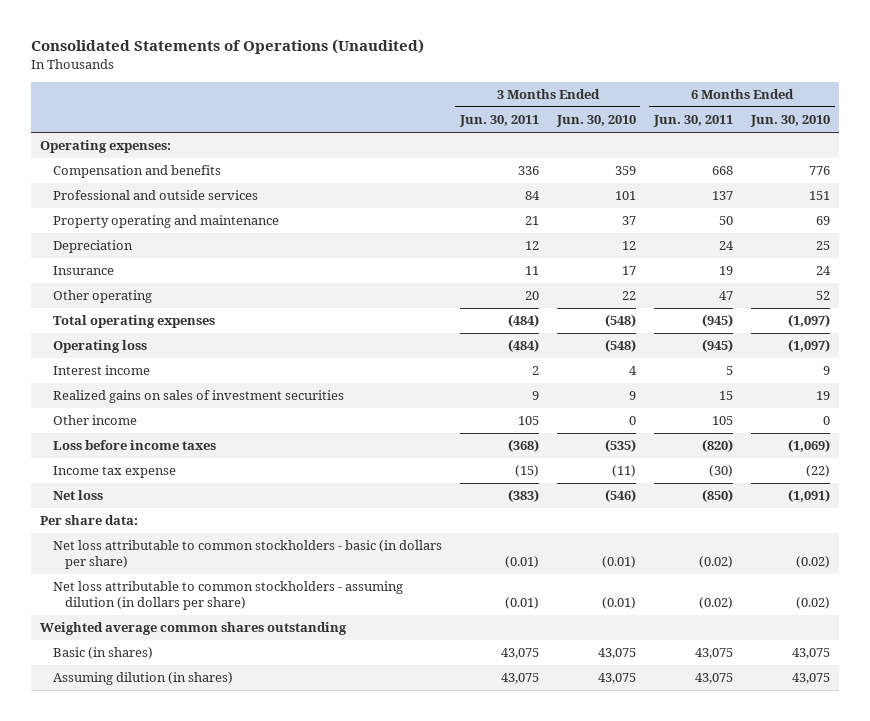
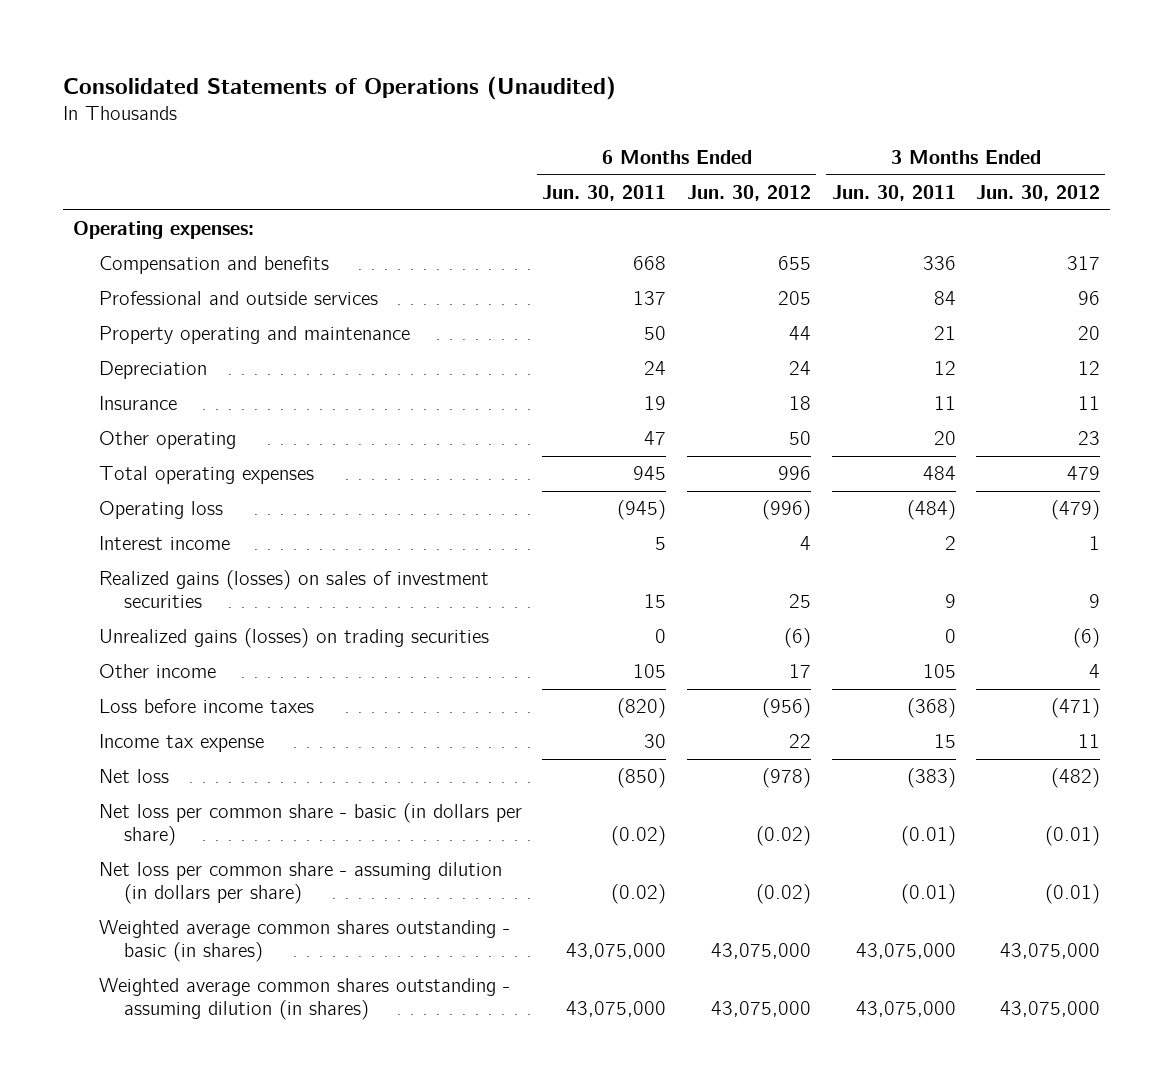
- | 3 Months Ended Jun. 30, 2011 | 3 Months Ended Jun. 30, 2010 | 6 Months Ended Jun. 30, 2011 | 6 Months Ended Jun. 30, 2010
+ | 6 Months Ended Jun. 30, 2011 | 6 Months Ended Jun. 30, 2012 | 3 Months Ended Jun. 30, 2011 | 3 Months Ended Jun. 30, 2012
- Total operating expenses | (484) | (548) | (945) | (1,097)
+ Total operating expenses | 945 | 996 | 484 | 479
- Realized gains on sales of investment securities | 9 | 9 | 15 | 19
+ Realized gains (losses) on sales of investment securities | 15 | 25 | 9 | 9
+ Unrealized gains (losses) on trading securities | 0 | (6) | 0 | (6)
- Income tax expense | (15) | (11) | (30) | (22)
+ Income tax expense | 30 | 22 | 15 | 11
- Per share data:
- Net loss attributable to common stockholders - basic (in dollars per share) | (0.01) | (0.01) | (0.02) | (0.02)
- Net loss attributable to common stockholders - assuming dilution (in dollars per share) | (0.01) | (0.01) | (0.02) | (0.02)
- Weighted average common shares outstanding
- Basic (in shares) | 43,075 | 43,075 | 43,075 | 43,075
- Assuming dilution (in shares) | 43,075 | 43,075 | 43,075 | 43,075
+ Net loss per common share - basic (in dollars per share) | (0.02) | (0.02) | (0.01) | (0.01)
+ Net loss per common share - assuming dilution (in dollars per share) | (0.02) | (0.02) | (0.01) | (0.01)
+ Weighted average common shares outstanding - basic (in shares) | 43,075,000 | 43,075,000 | 43,075,000 | 43,075,000
+ Weighted average common shares outstanding - assuming dilution (in shares) | 43,075,000 | 43,075,000 | 43,075,000 | 43,075,000

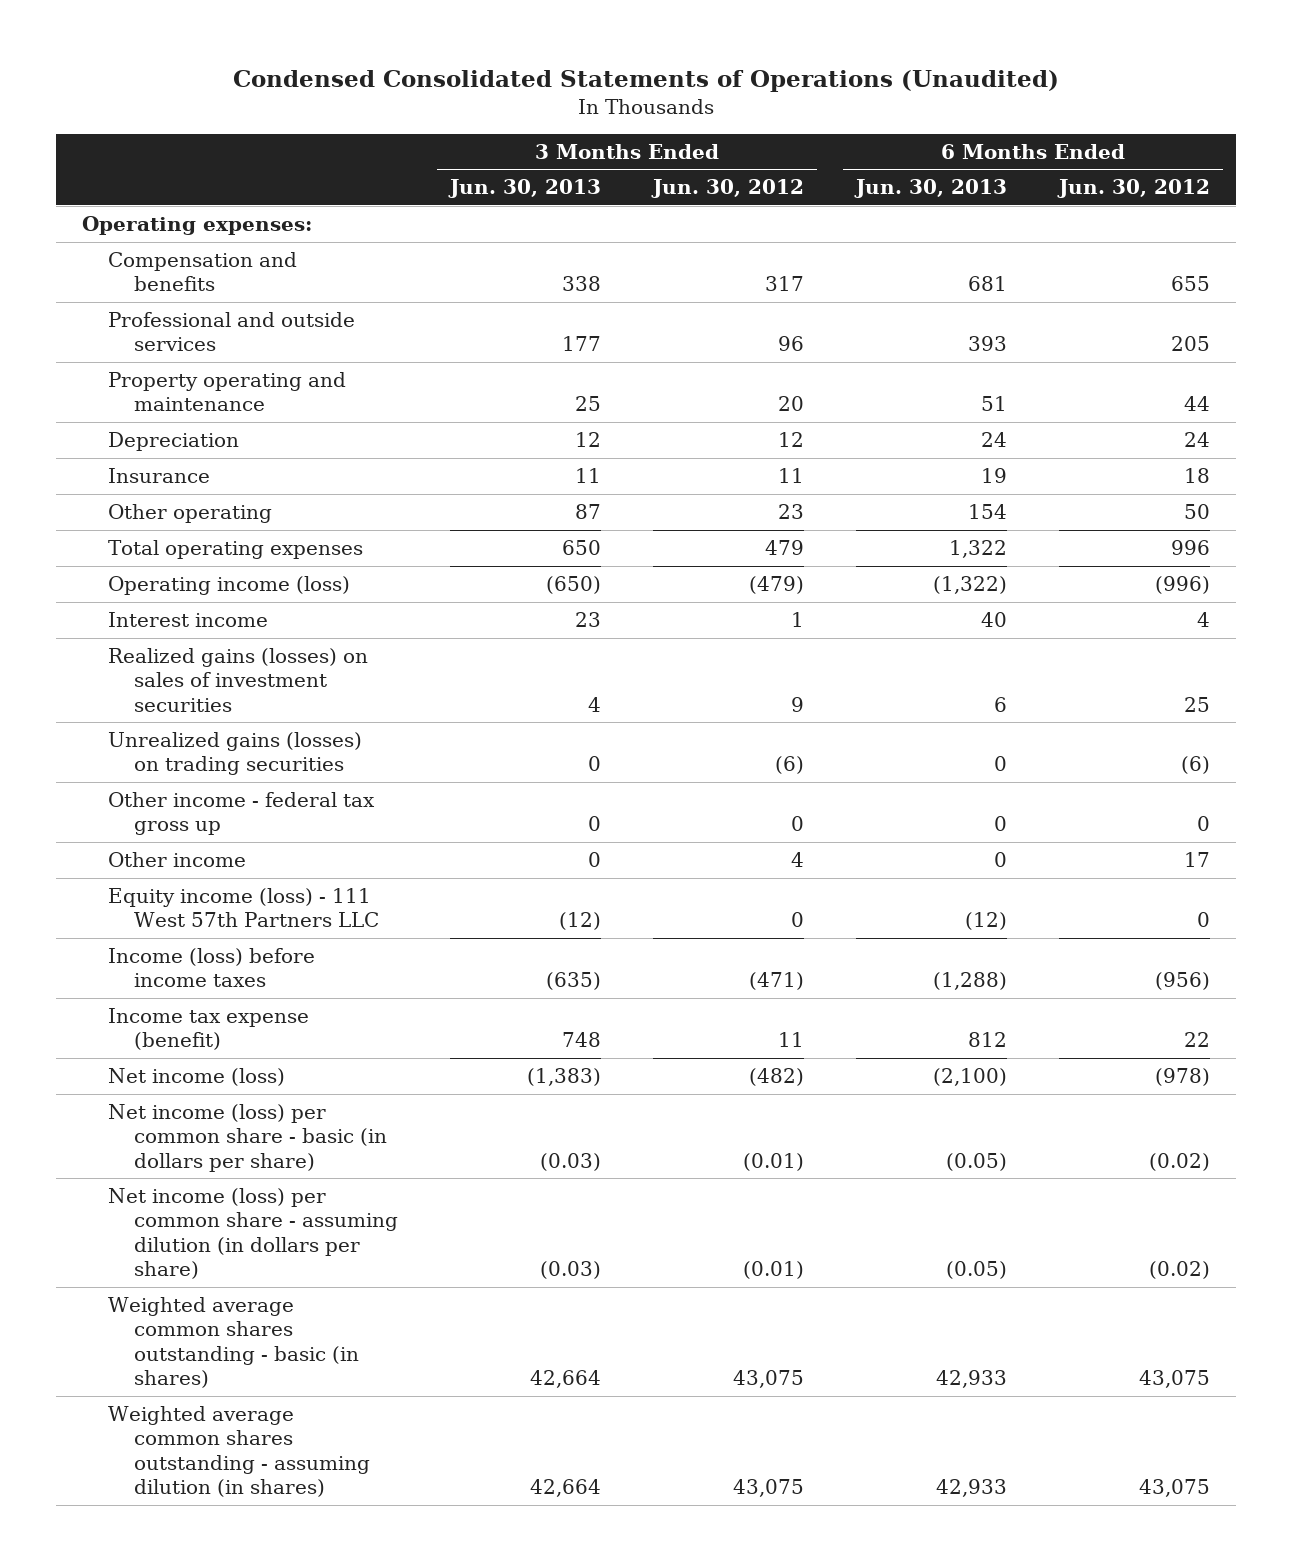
- Consolidated Statements of Operations (Unaudited)
+ Condensed Consolidated Statements of Operations (Unaudited)
- | 6 Months Ended Jun. 30, 2011 | 6 Months Ended Jun. 30, 2012 | 3 Months Ended Jun. 30, 2011 | 3 Months Ended Jun. 30, 2012
+ | 3 Months Ended Jun. 30, 2013 | 3 Months Ended Jun. 30, 2012 | 6 Months Ended Jun. 30, 2013 | 6 Months Ended Jun. 30, 2012
- Operating loss | (945) | (996) | (484) | (479)
+ Operating income (loss) | (650) | (479) | (1,322) | (996)
+ Other income - federal tax gross up | 0 | 0 | 0 | 0
- Loss before income taxes | (820) | (956) | (368) | (471)
- Income tax expense | 30 | 22 | 15 | 11
- Net loss | (850) | (978) | (383) | (482)
- Net loss per common share - basic (in dollars per share) | (0.02) | (0.02) | (0.01) | (0.01)
- Net loss per common share - assuming dilution (in dollars per share) | (0.02) | (0.02) | (0.01) | (0.01)
- Weighted average common shares outstanding - basic (in shares) | 43,075,000 | 43,075,000 | 43,075,000 | 43,075,000
- Weighted average common shares outstanding - assuming dilution (in shares) | 43,075,000 | 43,075,000 | 43,075,000 | 43,075,000
+ Equity income (loss) - 111 West 57th Partners LLC | (12) | 0 | (12) | 0
+ Income (loss) before income taxes | (635) | (471) | (1,288) | (956)
+ Income tax expense (benefit) | 748 | 11 | 812 | 22
+ Net income (loss) | (1,383) | (482) | (2,100) | (978)
+ Net income (loss) per common share - basic (in dollars per share) | (0.03) | (0.01) | (0.05) | (0.02)
+ Net income (loss) per common share - assuming dilution (in dollars per share) | (0.03) | (0.01) | (0.05) | (0.02)
+ Weighted average common shares outstanding - basic (in shares) | 42,664 | 43,075 | 42,933 | 43,075
+ Weighted average common shares outstanding - assuming dilution (in shares) | 42,664 | 43,075 | 42,933 | 43,075

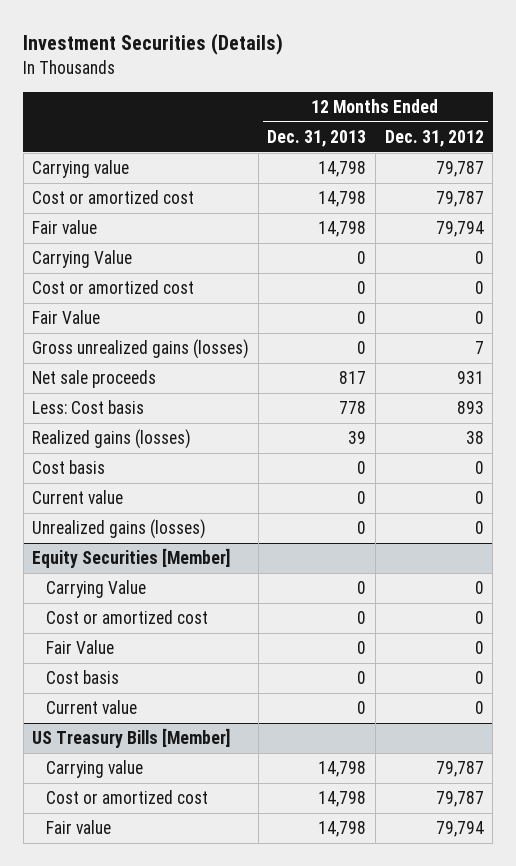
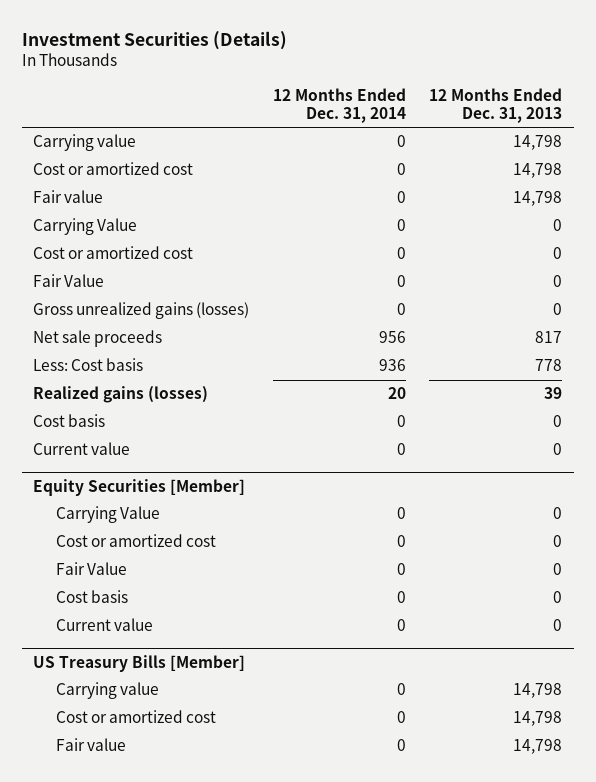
- | 12 Months Ended Dec. 31, 2013 | 12 Months Ended Dec. 31, 2012
+ | 12 Months Ended Dec. 31, 2014 | 12 Months Ended Dec. 31, 2013
- Unrealized gains (losses) | 0 | 0

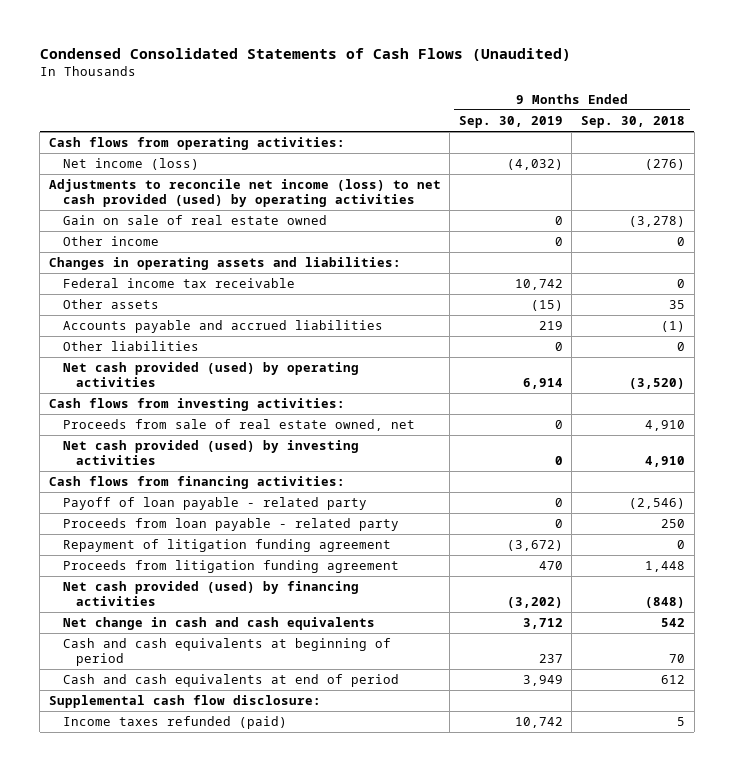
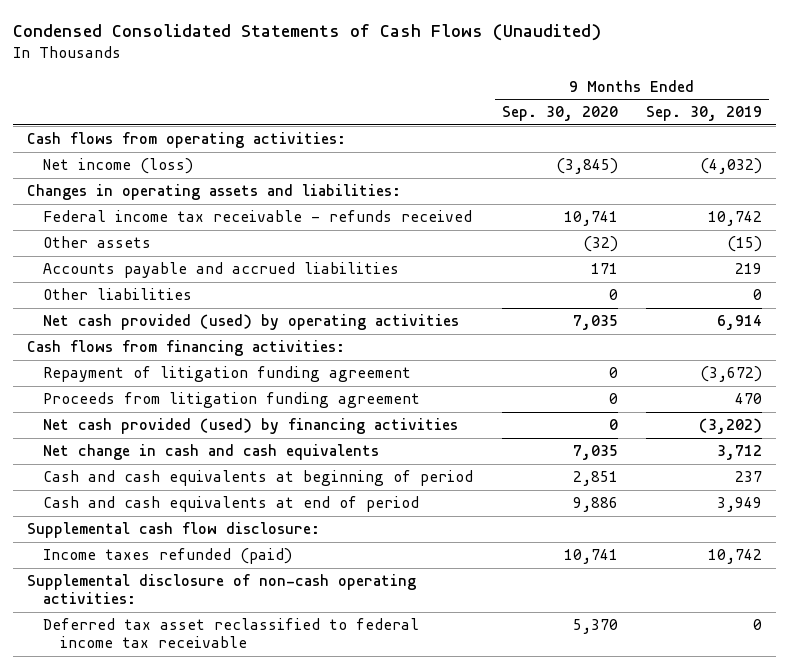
- | 9 Months Ended Sep. 30, 2019 | 9 Months Ended Sep. 30, 2018
+ | 9 Months Ended Sep. 30, 2020 | 9 Months Ended Sep. 30, 2019
- Adjustments to reconcile net income (loss) to net cash provided (used) by operating activities
- Gain on sale of real estate owned | 0 | (3,278)
- Other income | 0 | 0
- Federal income tax receivable | 10,742 | 0
+ Federal income tax receivable - refunds received | 10,741 | 10,742
- Cash flows from investing activities:
- Proceeds from sale of real estate owned, net | 0 | 4,910
- Net cash provided (used) by investing activities | 0 | 4,910
- Payoff of loan payable - related party | 0 | (2,546)
- Proceeds from loan payable - related party | 0 | 250
+ Supplemental disclosure of non-cash operating activities:
+ Deferred tax asset reclassified to federal income tax receivable | 5,370 | 0

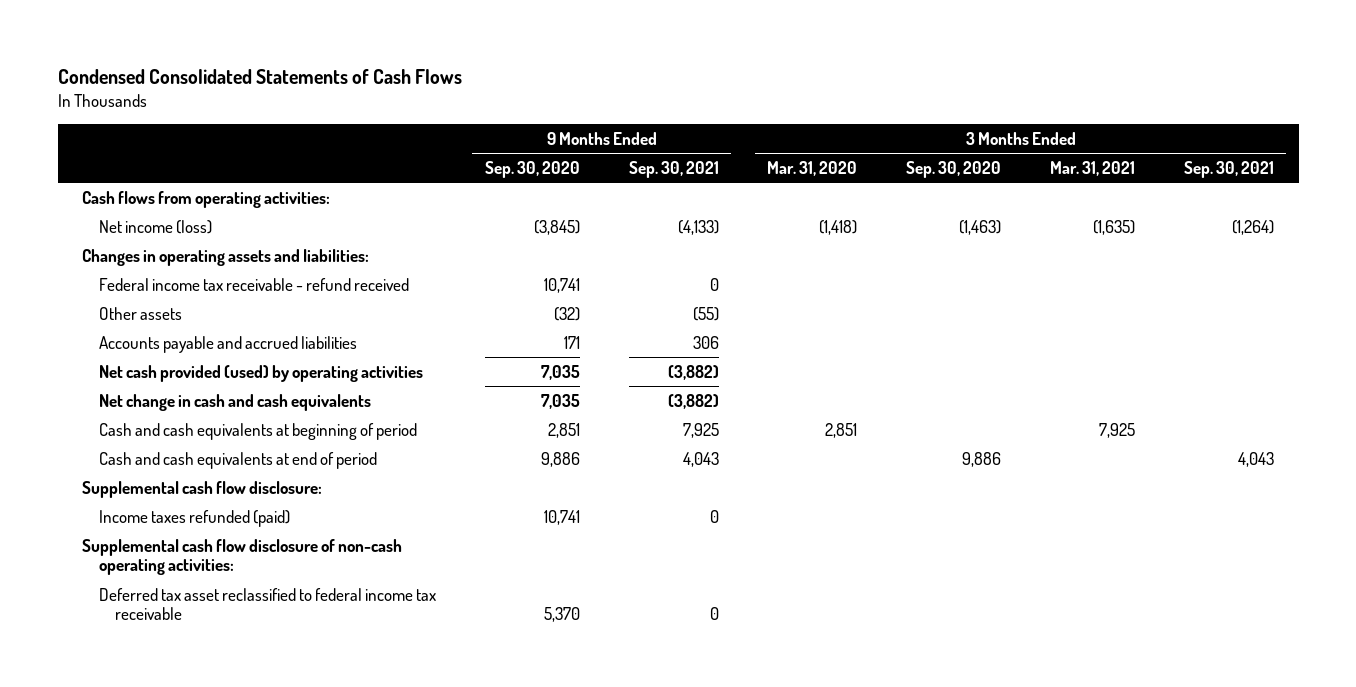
- Condensed Consolidated Statements of Cash Flows (Unaudited)
+ Condensed Consolidated Statements of Cash Flows
- | 9 Months Ended Sep. 30, 2020 | 9 Months Ended Sep. 30, 2019
+ | 9 Months Ended Sep. 30, 2020 | 9 Months Ended Sep. 30, 2021 | 3 Months Ended Mar. 31, 2020 | 3 Months Ended Sep. 30, 2020 | 3 Months Ended Mar. 31, 2021 | 3 Months Ended Sep. 30, 2021
- Federal income tax receivable - refunds received | 10,741 | 10,742
+ Federal income tax receivable - refund received | 10,741 | 0 | | | |
- Other liabilities | 0 | 0
- Cash flows from financing activities:
- Repayment of litigation funding agreement | 0 | (3,672)
- Proceeds from litigation funding agreement | 0 | 470
- Net cash provided (used) by financing activities | 0 | (3,202)
- Supplemental disclosure of non-cash operating activities:
+ Supplemental cash flow disclosure of non-cash operating activities:

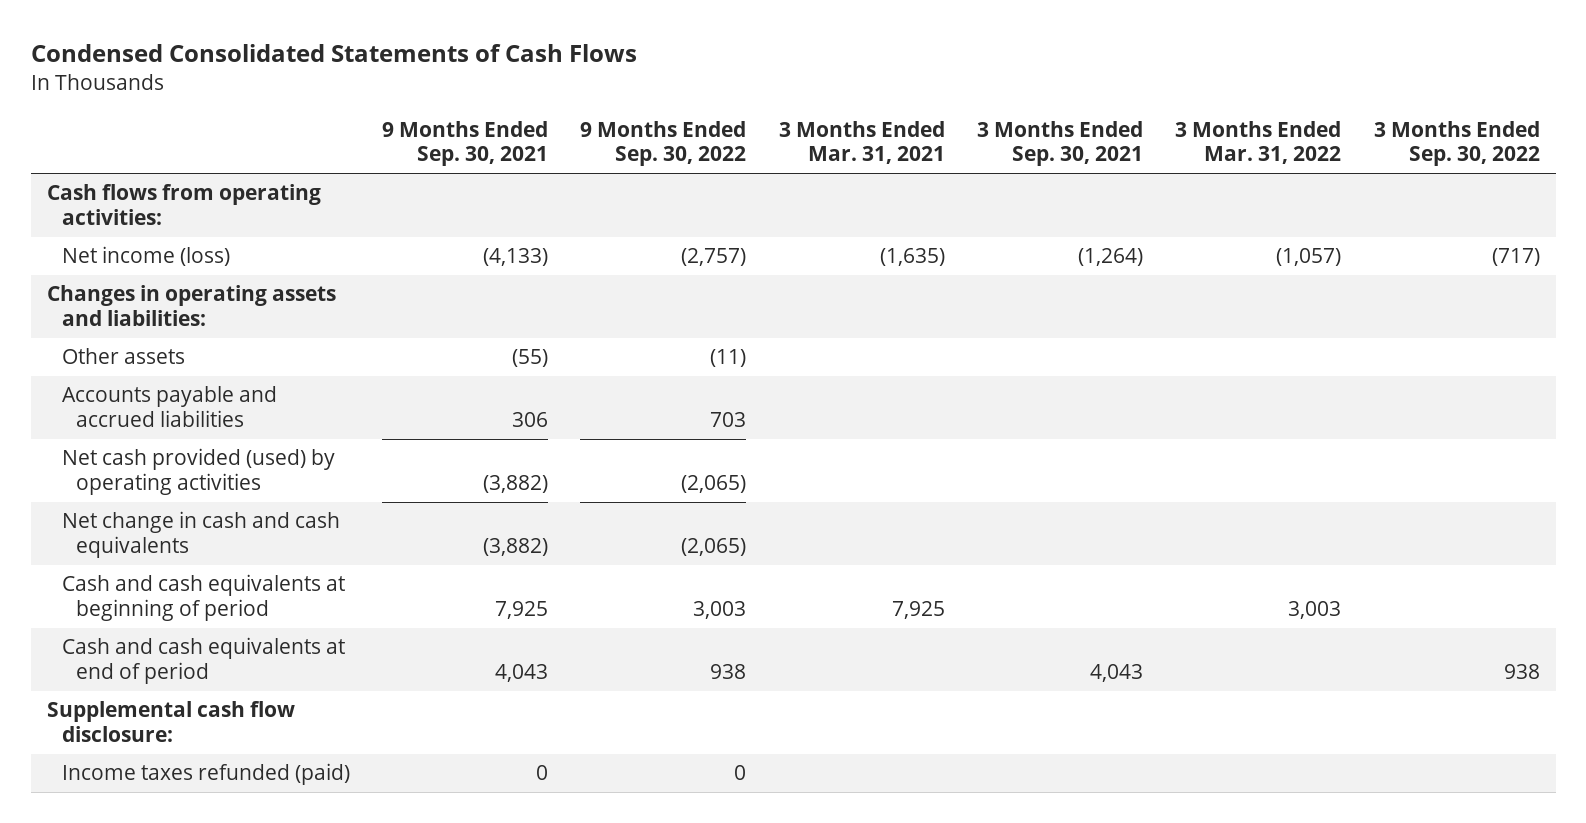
- | 9 Months Ended Sep. 30, 2020 | 9 Months Ended Sep. 30, 2021 | 3 Months Ended Mar. 31, 2020 | 3 Months Ended Sep. 30, 2020 | 3 Months Ended Mar. 31, 2021 | 3 Months Ended Sep. 30, 2021
+ | 9 Months Ended Sep. 30, 2021 | 9 Months Ended Sep. 30, 2022 | 3 Months Ended Mar. 31, 2021 | 3 Months Ended Sep. 30, 2021 | 3 Months Ended Mar. 31, 2022 | 3 Months Ended Sep. 30, 2022
- Federal income tax receivable - refund received | 10,741 | 0 | | | |
- Supplemental cash flow disclosure of non-cash operating activities:
- Deferred tax asset reclassified to federal income tax receivable | 5,370 | 0 | | | |

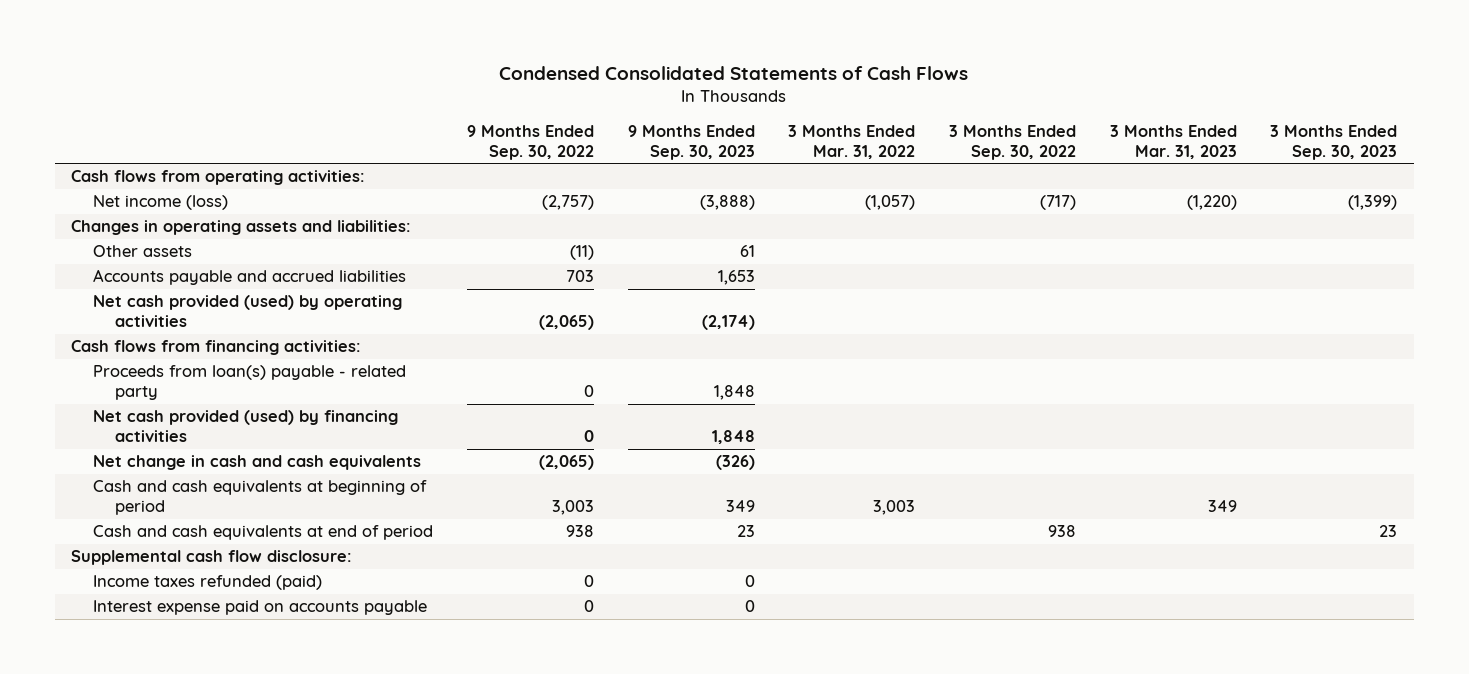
- | 9 Months Ended Sep. 30, 2021 | 9 Months Ended Sep. 30, 2022 | 3 Months Ended Mar. 31, 2021 | 3 Months Ended Sep. 30, 2021 | 3 Months Ended Mar. 31, 2022 | 3 Months Ended Sep. 30, 2022
+ | 9 Months Ended Sep. 30, 2022 | 9 Months Ended Sep. 30, 2023 | 3 Months Ended Mar. 31, 2022 | 3 Months Ended Sep. 30, 2022 | 3 Months Ended Mar. 31, 2023 | 3 Months Ended Sep. 30, 2023
+ Cash flows from financing activities:
+ Proceeds from loan(s) payable - related party | 0 | 1,848 | | | |
+ Net cash provided (used) by financing activities | 0 | 1,848 | | | |
+ Interest expense paid on accounts payable | 0 | 0 | | | |

